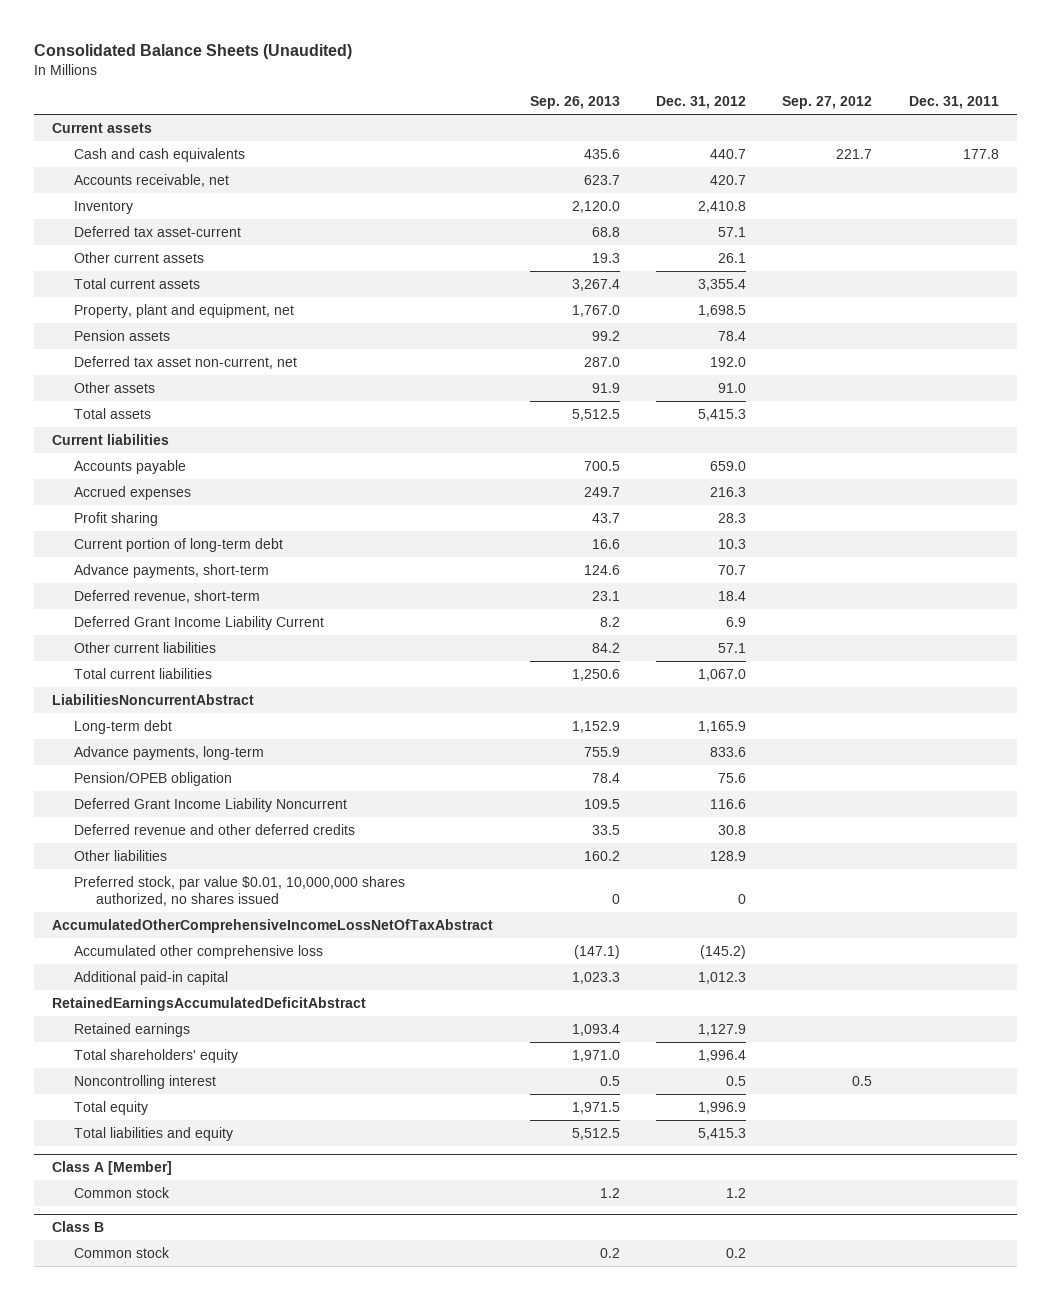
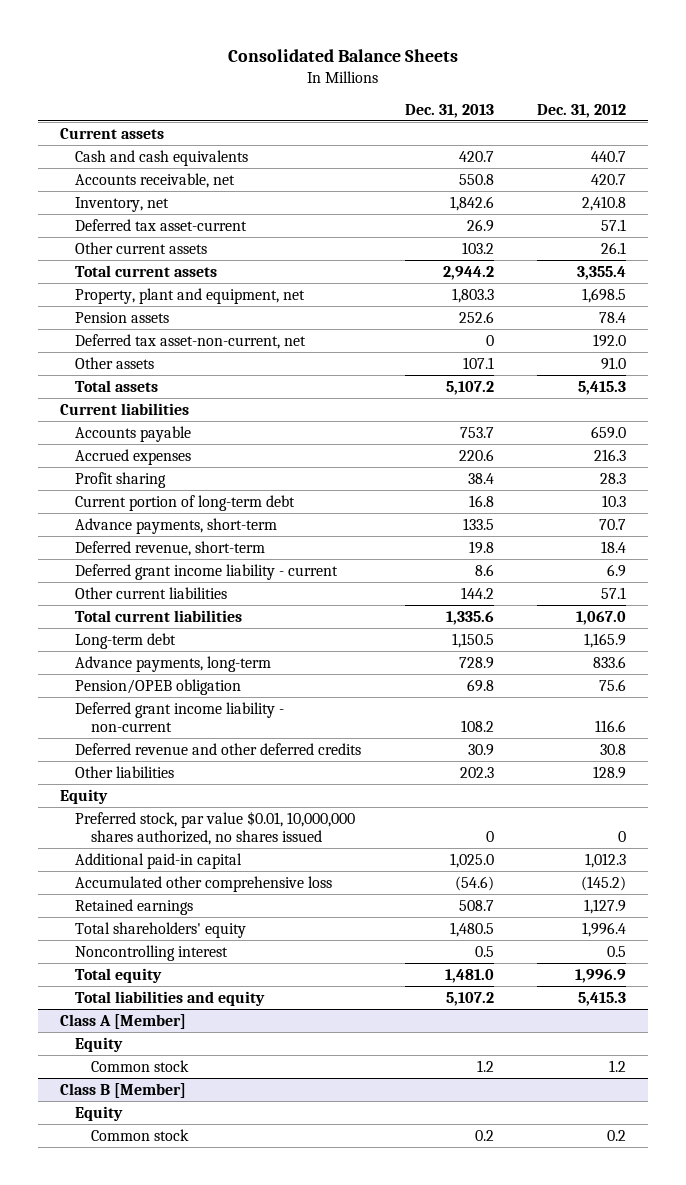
- Consolidated Balance Sheets (Unaudited)
+ Consolidated Balance Sheets
- | Sep. 26, 2013 | Dec. 31, 2012 | Sep. 27, 2012 | Dec. 31, 2011
+ | Dec. 31, 2013 | Dec. 31, 2012
- Inventory | 2,120.0 | 2,410.8 | |
+ Inventory, net | 1,842.6 | 2,410.8
- Deferred tax asset non-current, net | 287.0 | 192.0 | |
+ Deferred tax asset-non-current, net | 0 | 192.0
- Deferred Grant Income Liability Current | 8.2 | 6.9 | |
+ Deferred grant income liability - current | 8.6 | 6.9
- LiabilitiesNoncurrentAbstract
- Deferred Grant Income Liability Noncurrent | 109.5 | 116.6 | |
+ Deferred grant income liability - non-current | 108.2 | 116.6
+ Equity
- AccumulatedOtherComprehensiveIncomeLossNetOfTaxAbstract
- RetainedEarningsAccumulatedDeficitAbstract
moved down: Accumulated other comprehensive loss | (54.6) | (145.2)
@ Class A [Member]
+ Equity
- Class B
+ Class B [Member]
+ Equity

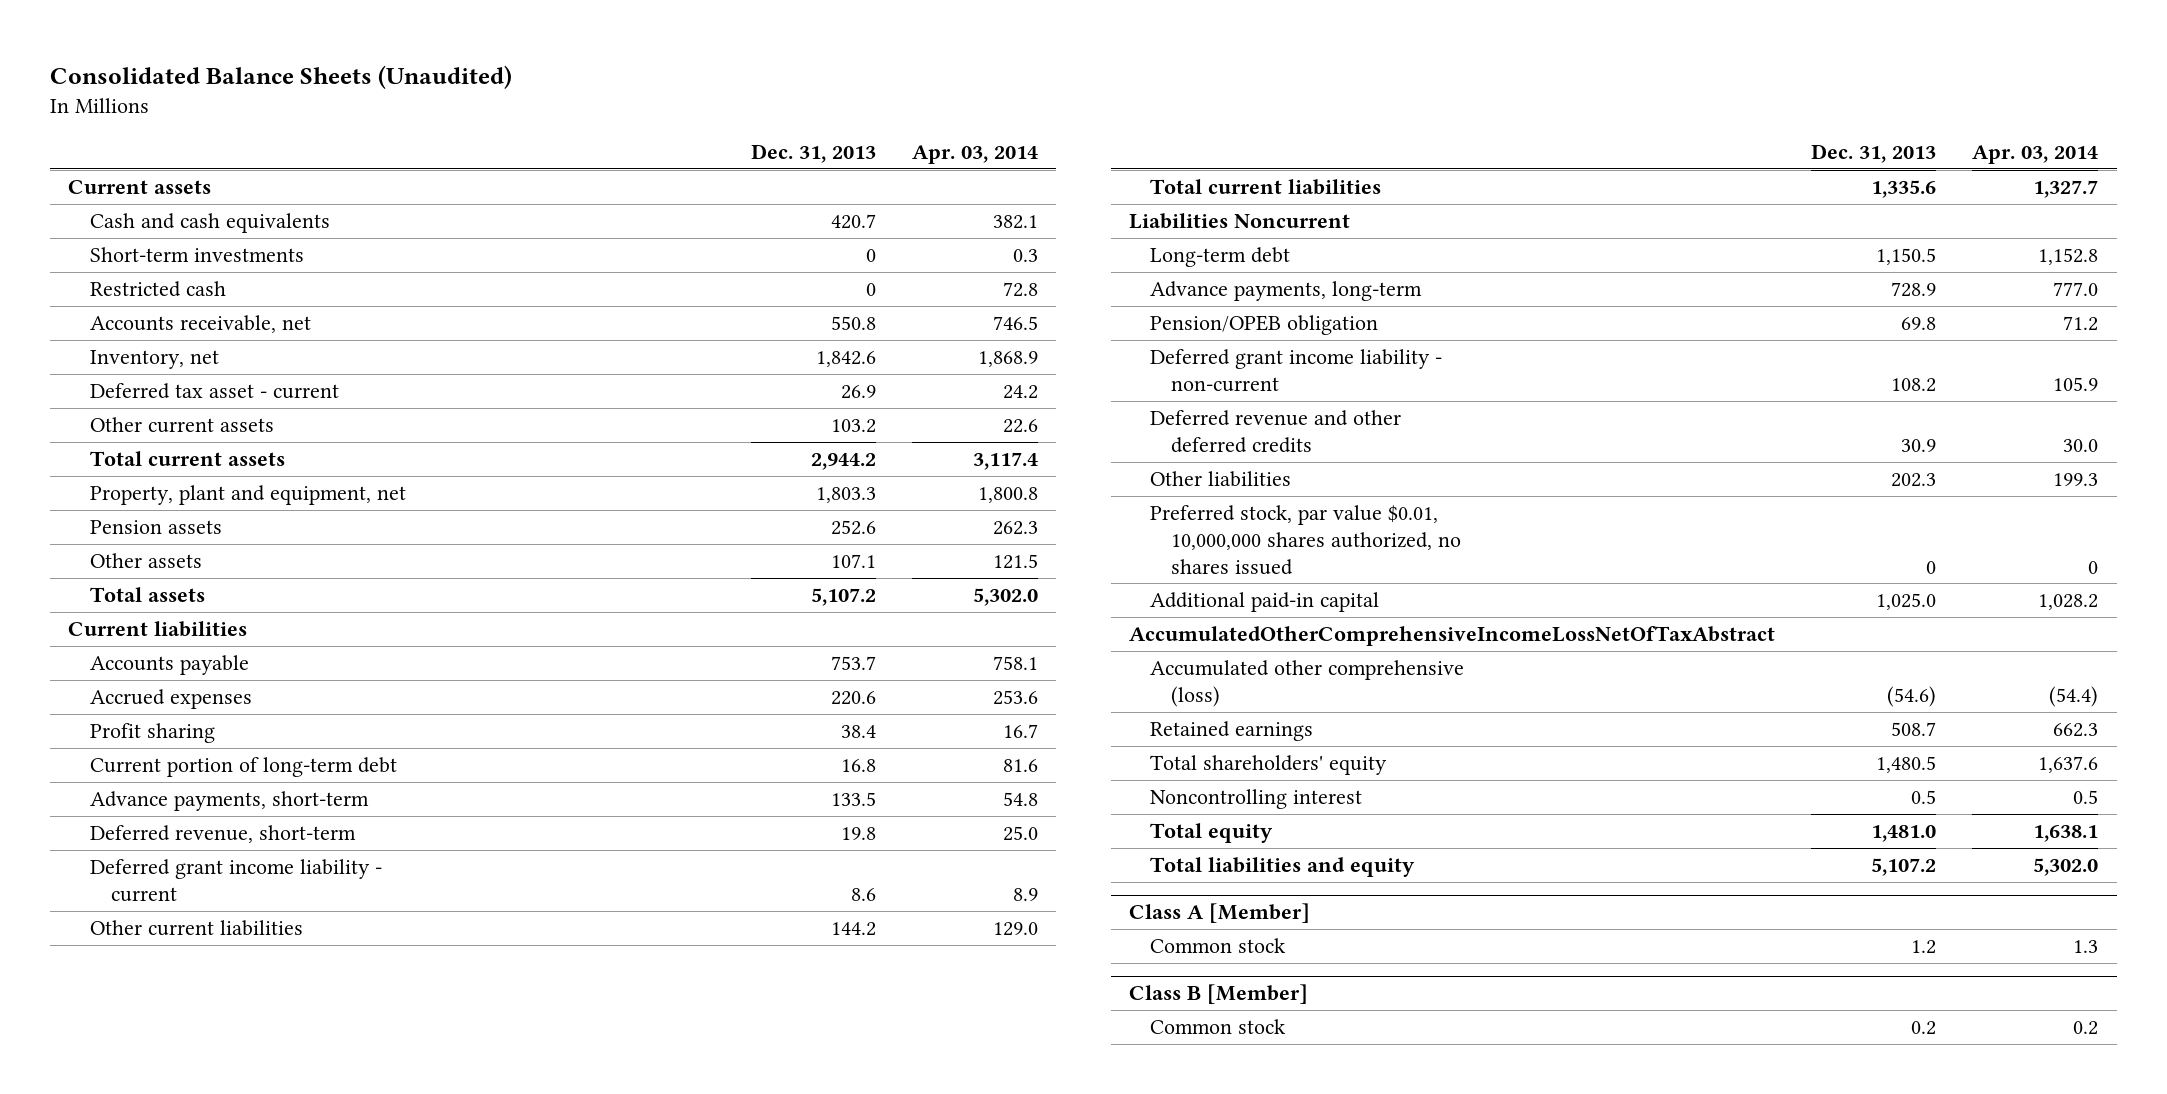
- Consolidated Balance Sheets
+ Consolidated Balance Sheets (Unaudited)
- | Dec. 31, 2013 | Dec. 31, 2012
+ | Dec. 31, 2013 | Apr. 03, 2014
+ Short-term investments | 0 | 0.3
+ Restricted cash | 0 | 72.8
- Deferred tax asset-current | 26.9 | 57.1
+ Deferred tax asset - current | 26.9 | 24.2
- Deferred tax asset-non-current, net | 0 | 192.0
+ Liabilities Noncurrent
- Equity
- Accumulated other comprehensive loss | (54.6) | (145.2)
+ AccumulatedOtherComprehensiveIncomeLossNetOfTaxAbstract
+ Accumulated other comprehensive (loss) | (54.6) | (54.4)
@ Class A [Member]
- Equity
@ Class B [Member]
- Equity

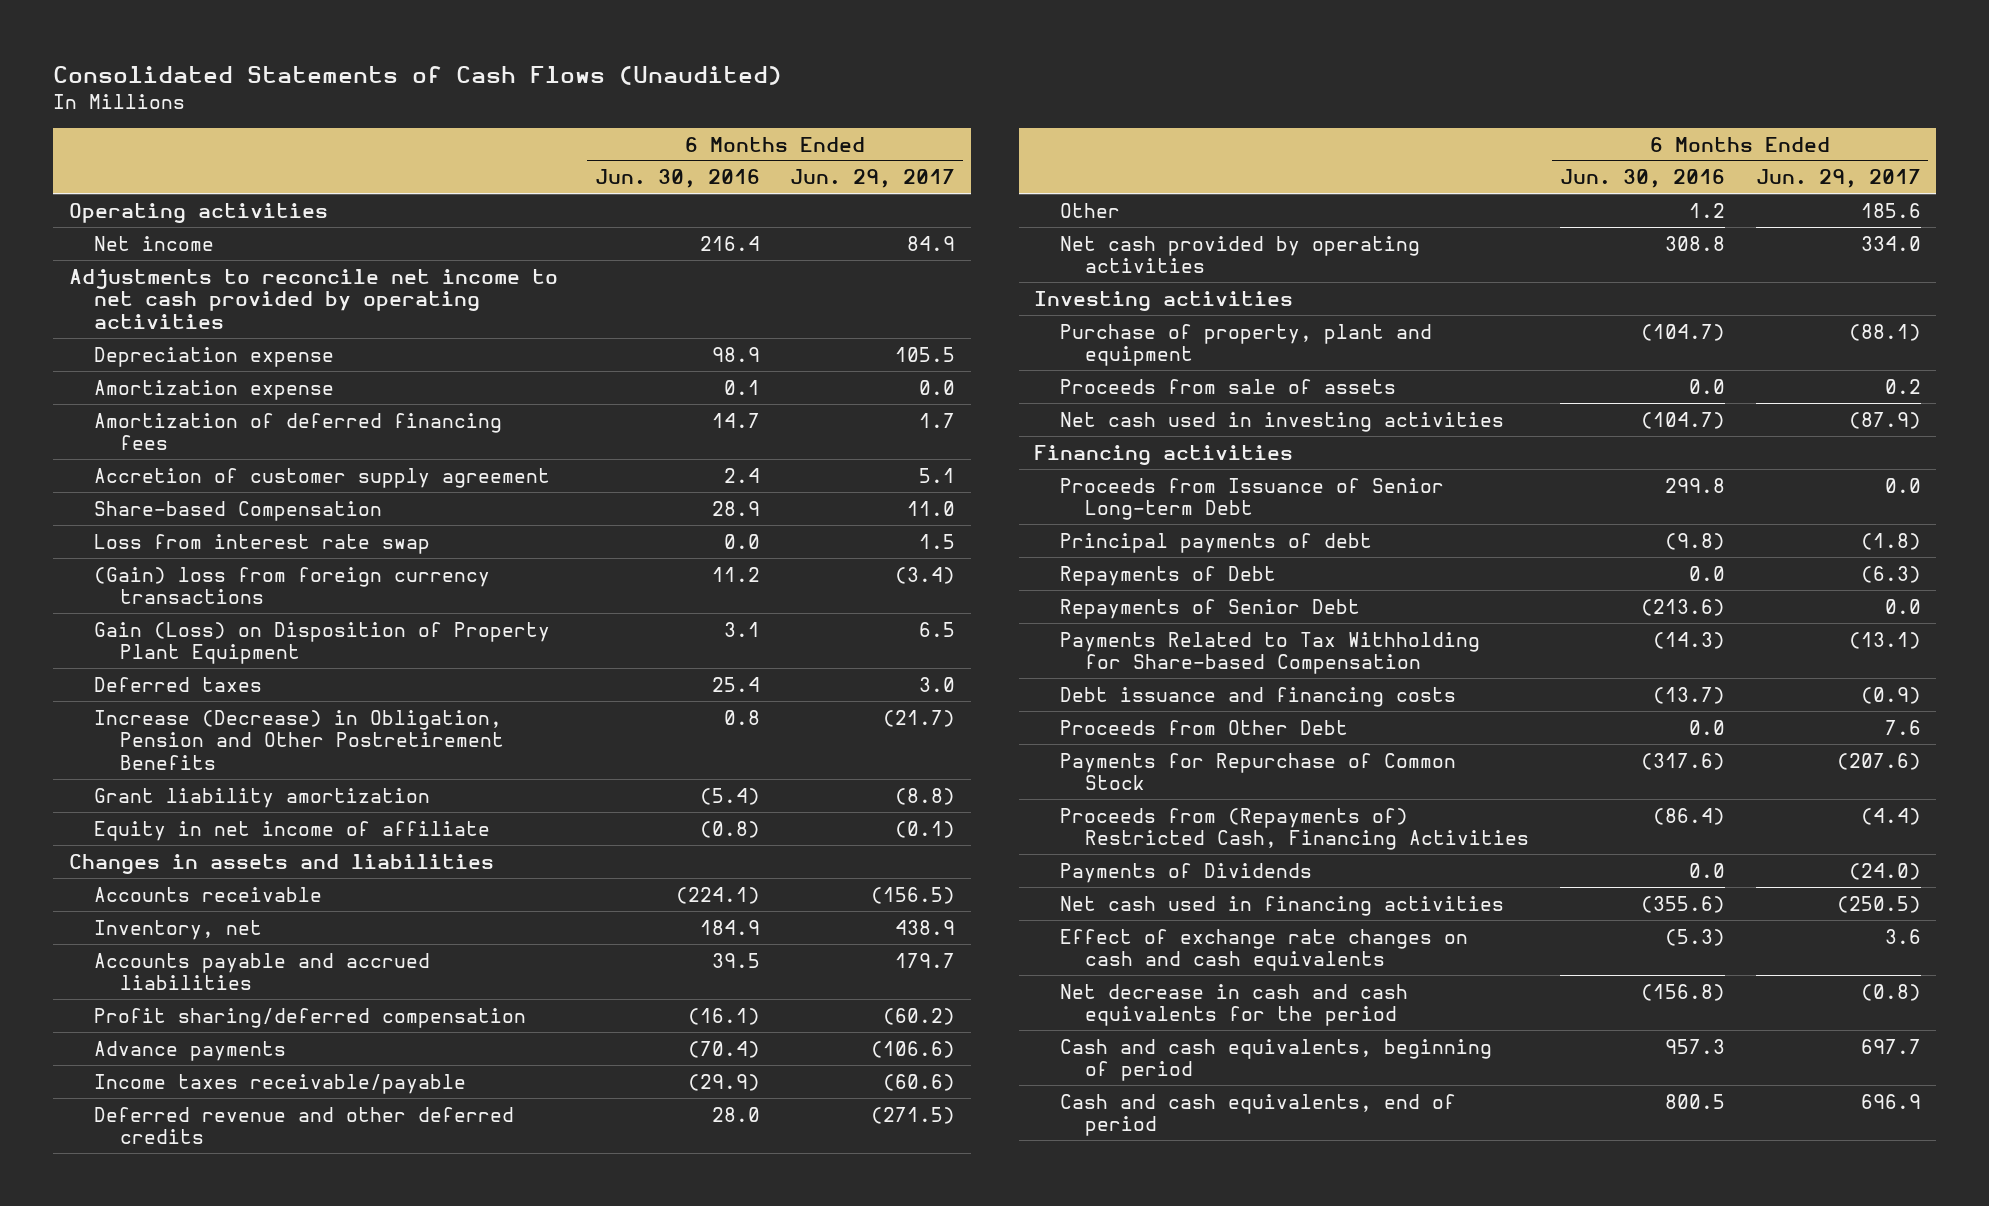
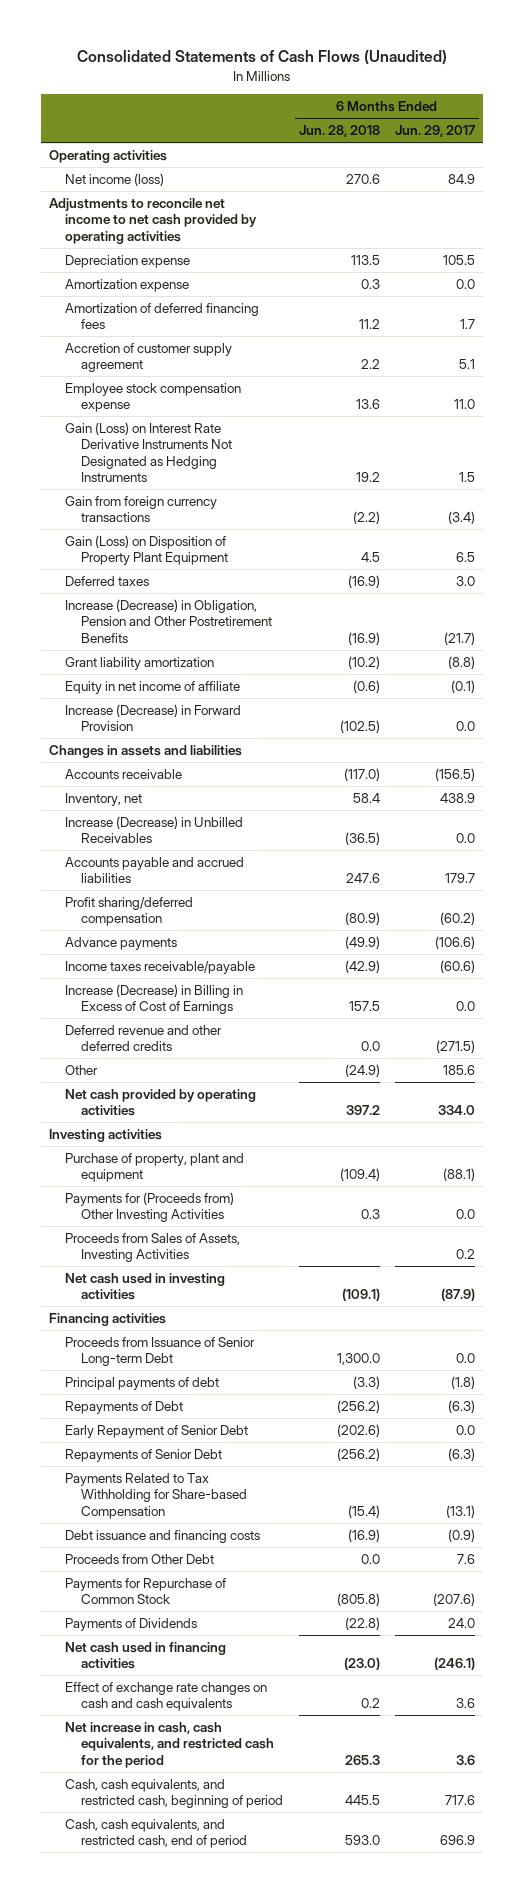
- | 6 Months Ended Jun. 30, 2016 | 6 Months Ended Jun. 29, 2017
+ | 6 Months Ended Jun. 28, 2018 | 6 Months Ended Jun. 29, 2017
- Net income | 216.4 | 84.9
+ Net income (loss) | 270.6 | 84.9
- Share-based Compensation | 28.9 | 11.0
- Loss from interest rate swap | 0.0 | 1.5
- (Gain) loss from foreign currency transactions | 11.2 | (3.4)
+ Employee stock compensation expense | 13.6 | 11.0
+ Gain (Loss) on Interest Rate Derivative Instruments Not Designated as Hedging Instruments | 19.2 | 1.5
+ Gain from foreign currency transactions | (2.2) | (3.4)
+ Increase (Decrease) in Forward Provision | (102.5) | 0.0
+ Increase (Decrease) in Unbilled Receivables | (36.5) | 0.0
+ Increase (Decrease) in Billing in Excess of Cost of Earnings | 157.5 | 0.0
- Proceeds from sale of assets | 0.0 | 0.2
+ Payments for (Proceeds from) Other Investing Activities | 0.3 | 0.0
+ Proceeds from Sales of Assets, Investing Activities | | 0.2
- Repayments of Senior Debt | (213.6) | 0.0
+ Early Repayment of Senior Debt | (202.6) | 0.0
+ Repayments of Senior Debt | (256.2) | (6.3)
- Proceeds from (Repayments of) Restricted Cash, Financing Activities | (86.4) | (4.4)
- Payments of Dividends | 0.0 | (24.0)
- Net cash used in financing activities | (355.6) | (250.5)
+ Payments of Dividends | (22.8) | 24.0
+ Net cash used in financing activities | (23.0) | (246.1)
- Net decrease in cash and cash equivalents for the period | (156.8) | (0.8)
- Cash and cash equivalents, beginning of period | 957.3 | 697.7
- Cash and cash equivalents, end of period | 800.5 | 696.9
+ Net increase in cash, cash equivalents, and restricted cash for the period | 265.3 | 3.6
+ Cash, cash equivalents, and restricted cash, beginning of period | 445.5 | 717.6
+ Cash, cash equivalents, and restricted cash, end of period | 593.0 | 696.9

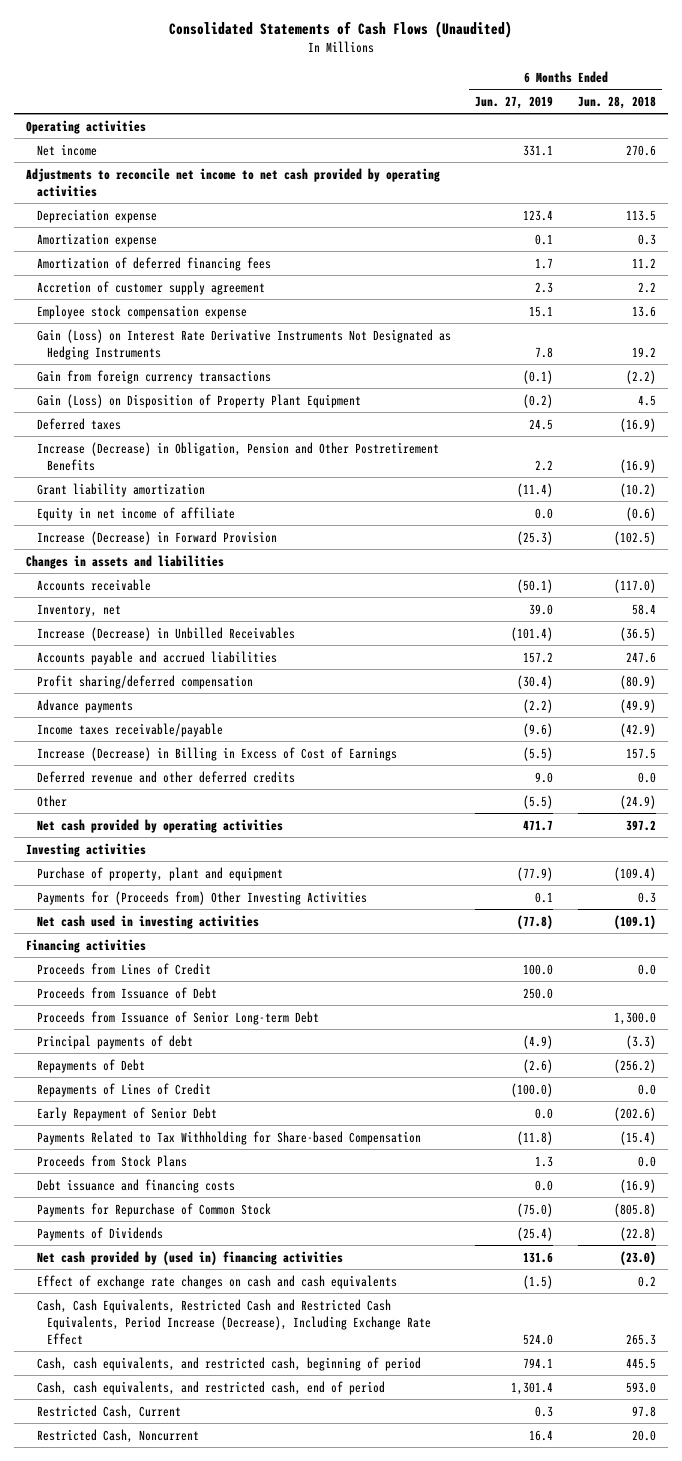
- | 6 Months Ended Jun. 28, 2018 | 6 Months Ended Jun. 29, 2017
+ | 6 Months Ended Jun. 27, 2019 | 6 Months Ended Jun. 28, 2018
- Net income (loss) | 270.6 | 84.9
+ Net income | 331.1 | 270.6
- Proceeds from Sales of Assets, Investing Activities | | 0.2
+ Proceeds from Lines of Credit | 100.0 | 0.0
+ Proceeds from Issuance of Debt | 250.0 |
+ Repayments of Lines of Credit | (100.0) | 0.0
- Repayments of Senior Debt | (256.2) | (6.3)
+ Proceeds from Stock Plans | 1.3 | 0.0
- Proceeds from Other Debt | 0.0 | 7.6
- Net cash used in financing activities | (23.0) | (246.1)
+ Net cash provided by (used in) financing activities | 131.6 | (23.0)
- Net increase in cash, cash equivalents, and restricted cash for the period | 265.3 | 3.6
+ Cash, Cash Equivalents, Restricted Cash and Restricted Cash Equivalents, Period Increase (Decrease), Including Exchange Rate Effect | 524.0 | 265.3
+ Restricted Cash, Current | 0.3 | 97.8
+ Restricted Cash, Noncurrent | 16.4 | 20.0

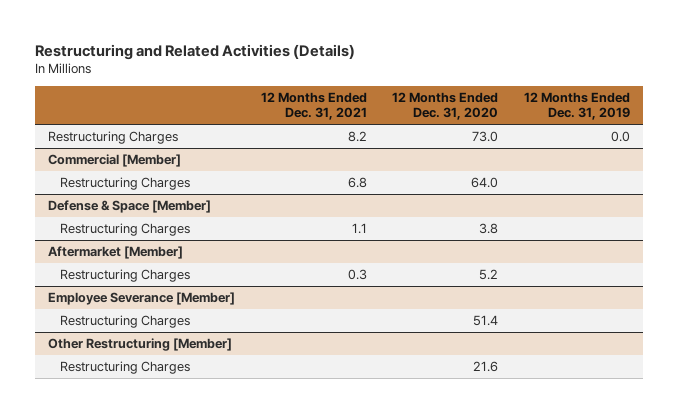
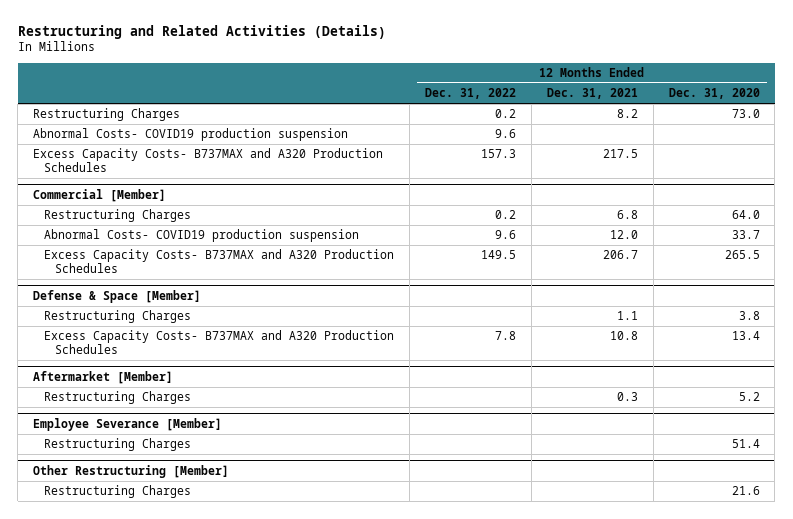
- | 12 Months Ended Dec. 31, 2021 | 12 Months Ended Dec. 31, 2020 | 12 Months Ended Dec. 31, 2019
+ | 12 Months Ended Dec. 31, 2022 | 12 Months Ended Dec. 31, 2021 | 12 Months Ended Dec. 31, 2020
+ Abnormal Costs- COVID19 production suspension | 9.6 | |
+ Excess Capacity Costs- B737MAX and A320 Production Schedules | 157.3 | 217.5 |
@ Commercial [Member]
+ Abnormal Costs- COVID19 production suspension | 9.6 | 12.0 | 33.7
+ Excess Capacity Costs- B737MAX and A320 Production Schedules | 149.5 | 206.7 | 265.5
@ Defense & Space [Member]
+ Excess Capacity Costs- B737MAX and A320 Production Schedules | 7.8 | 10.8 | 13.4

